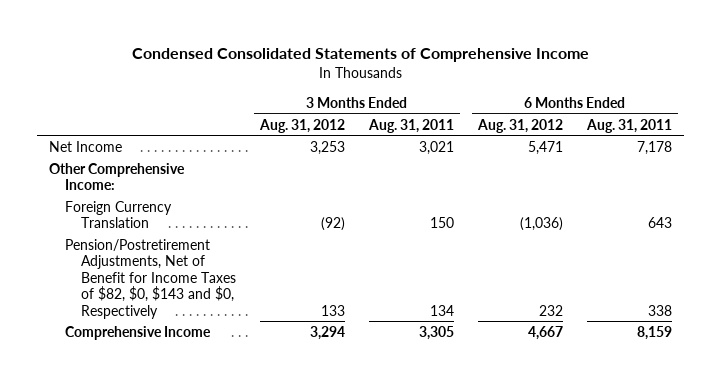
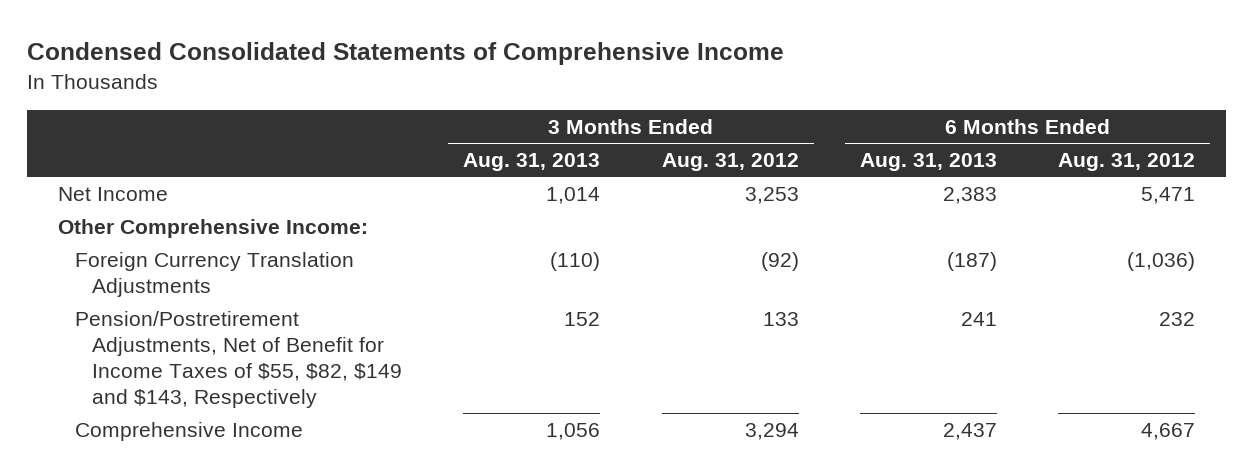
- | 3 Months Ended Aug. 31, 2012 | 3 Months Ended Aug. 31, 2011 | 6 Months Ended Aug. 31, 2012 | 6 Months Ended Aug. 31, 2011
+ | 3 Months Ended Aug. 31, 2013 | 3 Months Ended Aug. 31, 2012 | 6 Months Ended Aug. 31, 2013 | 6 Months Ended Aug. 31, 2012
- Foreign Currency Translation | (92) | 150 | (1,036) | 643
- Pension/Postretirement Adjustments, Net of Benefit for Income Taxes of $82, $0, $143 and $0, Respectively | 133 | 134 | 232 | 338
+ Foreign Currency Translation Adjustments | (110) | (92) | (187) | (1,036)
+ Pension/Postretirement Adjustments, Net of Benefit for Income Taxes of $55, $82, $149 and $143, Respectively | 152 | 133 | 241 | 232

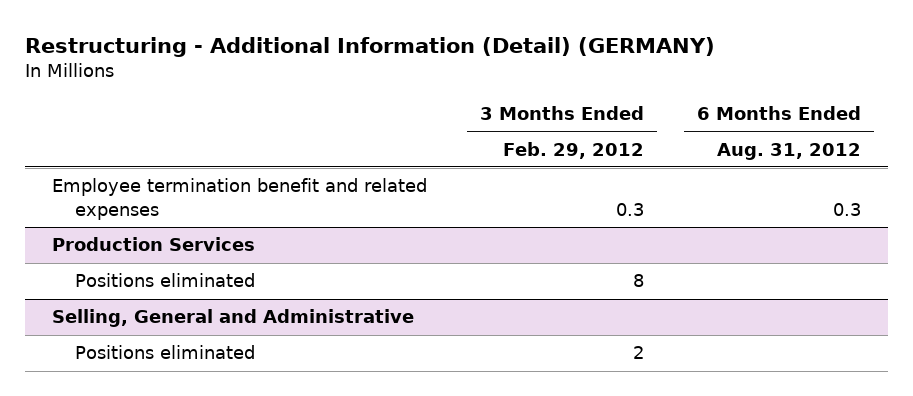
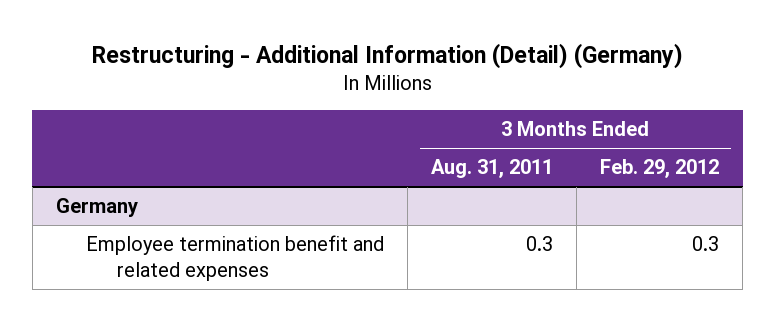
- Restructuring - Additional Information (Detail) (GERMANY)
+ Restructuring - Additional Information (Detail) (Germany)
- | 3 Months Ended Feb. 29, 2012 | 6 Months Ended Aug. 31, 2012
+ | 3 Months Ended Aug. 31, 2011 | 3 Months Ended Feb. 29, 2012
+ Germany
- Production Services
- Positions eliminated | 8 |
- Selling, General and Administrative
- Positions eliminated | 2 |

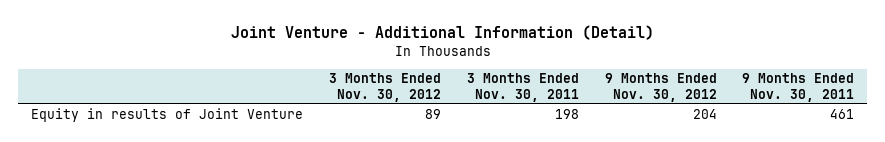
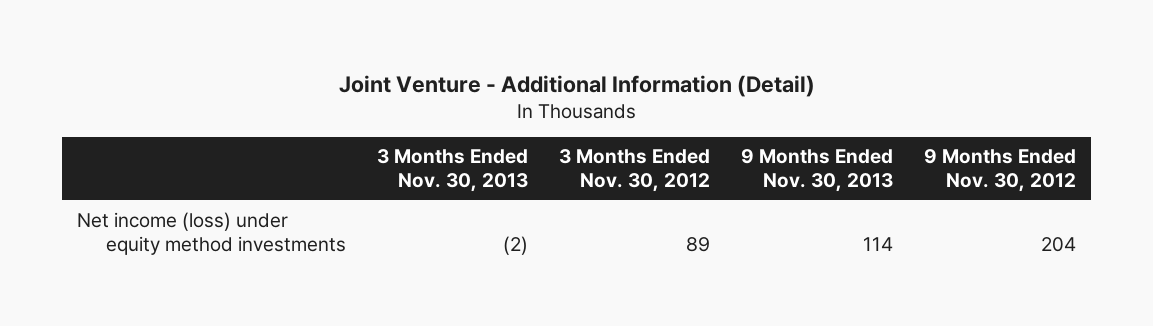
- | 3 Months Ended Nov. 30, 2012 | 3 Months Ended Nov. 30, 2011 | 9 Months Ended Nov. 30, 2012 | 9 Months Ended Nov. 30, 2011
+ | 3 Months Ended Nov. 30, 2013 | 3 Months Ended Nov. 30, 2012 | 9 Months Ended Nov. 30, 2013 | 9 Months Ended Nov. 30, 2012
- Equity in results of Joint Venture | 89 | 198 | 204 | 461
+ Net income (loss) under equity method investments | (2) | 89 | 114 | 204

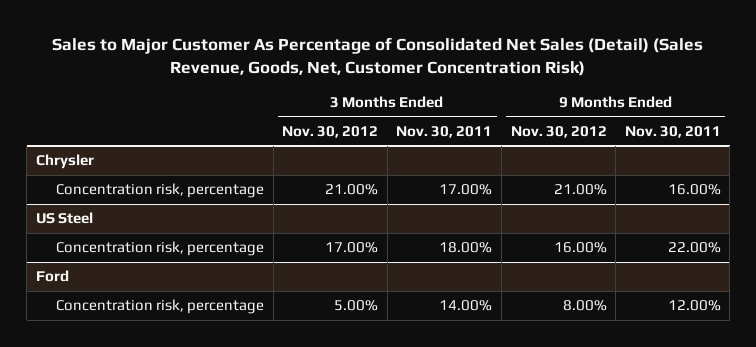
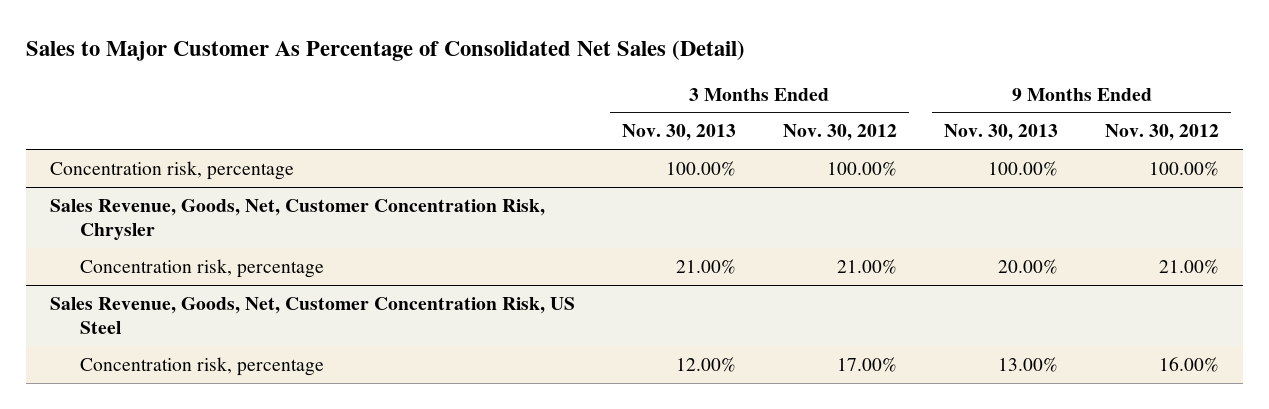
- Sales to Major Customer As Percentage of Consolidated Net Sales (Detail) (Sales Revenue, Goods, Net, Customer Concentration Risk)
+ Sales to Major Customer As Percentage of Consolidated Net Sales (Detail)
- | 3 Months Ended Nov. 30, 2012 | 3 Months Ended Nov. 30, 2011 | 9 Months Ended Nov. 30, 2012 | 9 Months Ended Nov. 30, 2011
+ | 3 Months Ended Nov. 30, 2013 | 3 Months Ended Nov. 30, 2012 | 9 Months Ended Nov. 30, 2013 | 9 Months Ended Nov. 30, 2012
- Chrysler
+ Concentration risk, percentage | 100.00% | 100.00% | 100.00% | 100.00%
+ Sales Revenue, Goods, Net, Customer Concentration Risk, Chrysler
- US Steel
+ Sales Revenue, Goods, Net, Customer Concentration Risk, US Steel
- Ford
- Concentration risk, percentage | 5.00% | 14.00% | 8.00% | 12.00%

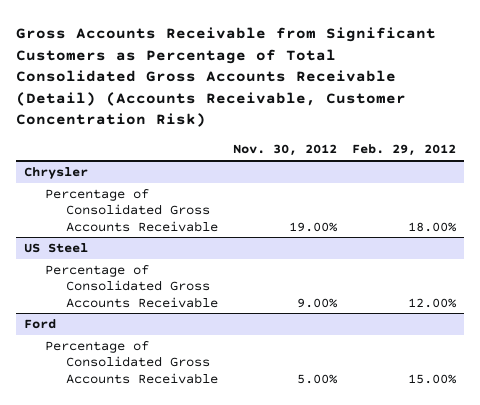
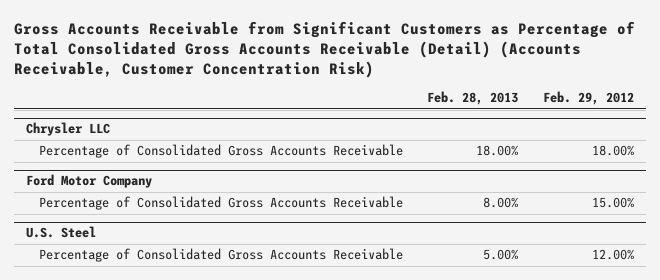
- | Nov. 30, 2012 | Feb. 29, 2012
+ | Feb. 28, 2013 | Feb. 29, 2012
- Chrysler
+ Chrysler LLC
- US Steel
- Percentage of Consolidated Gross Accounts Receivable | 9.00% | 12.00%
- Ford
+ Ford Motor Company
+ U.S. Steel
+ Percentage of Consolidated Gross Accounts Receivable | 5.00% | 12.00%

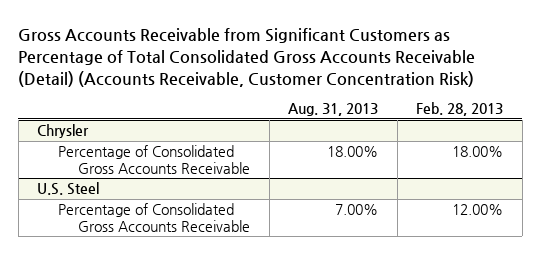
- | Feb. 28, 2013 | Feb. 29, 2012
+ | Aug. 31, 2013 | Feb. 28, 2013
- Chrysler LLC
+ Chrysler
- Ford Motor Company
- Percentage of Consolidated Gross Accounts Receivable | 8.00% | 15.00%
@ U.S. Steel
- Percentage of Consolidated Gross Accounts Receivable | 5.00% | 12.00%
+ Percentage of Consolidated Gross Accounts Receivable | 7.00% | 12.00%

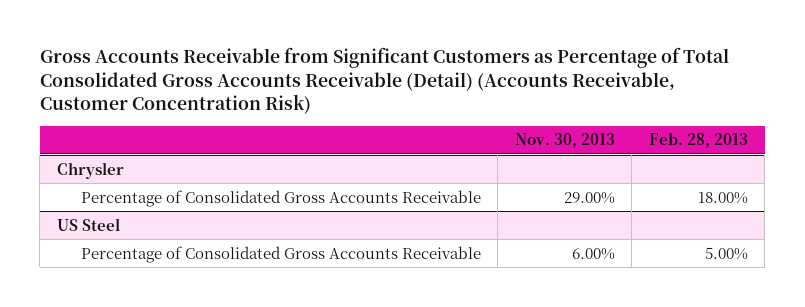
- | Aug. 31, 2013 | Feb. 28, 2013
+ | Nov. 30, 2013 | Feb. 28, 2013
- U.S. Steel
- Percentage of Consolidated Gross Accounts Receivable | 7.00% | 12.00%
+ US Steel
+ Percentage of Consolidated Gross Accounts Receivable | 6.00% | 5.00%

